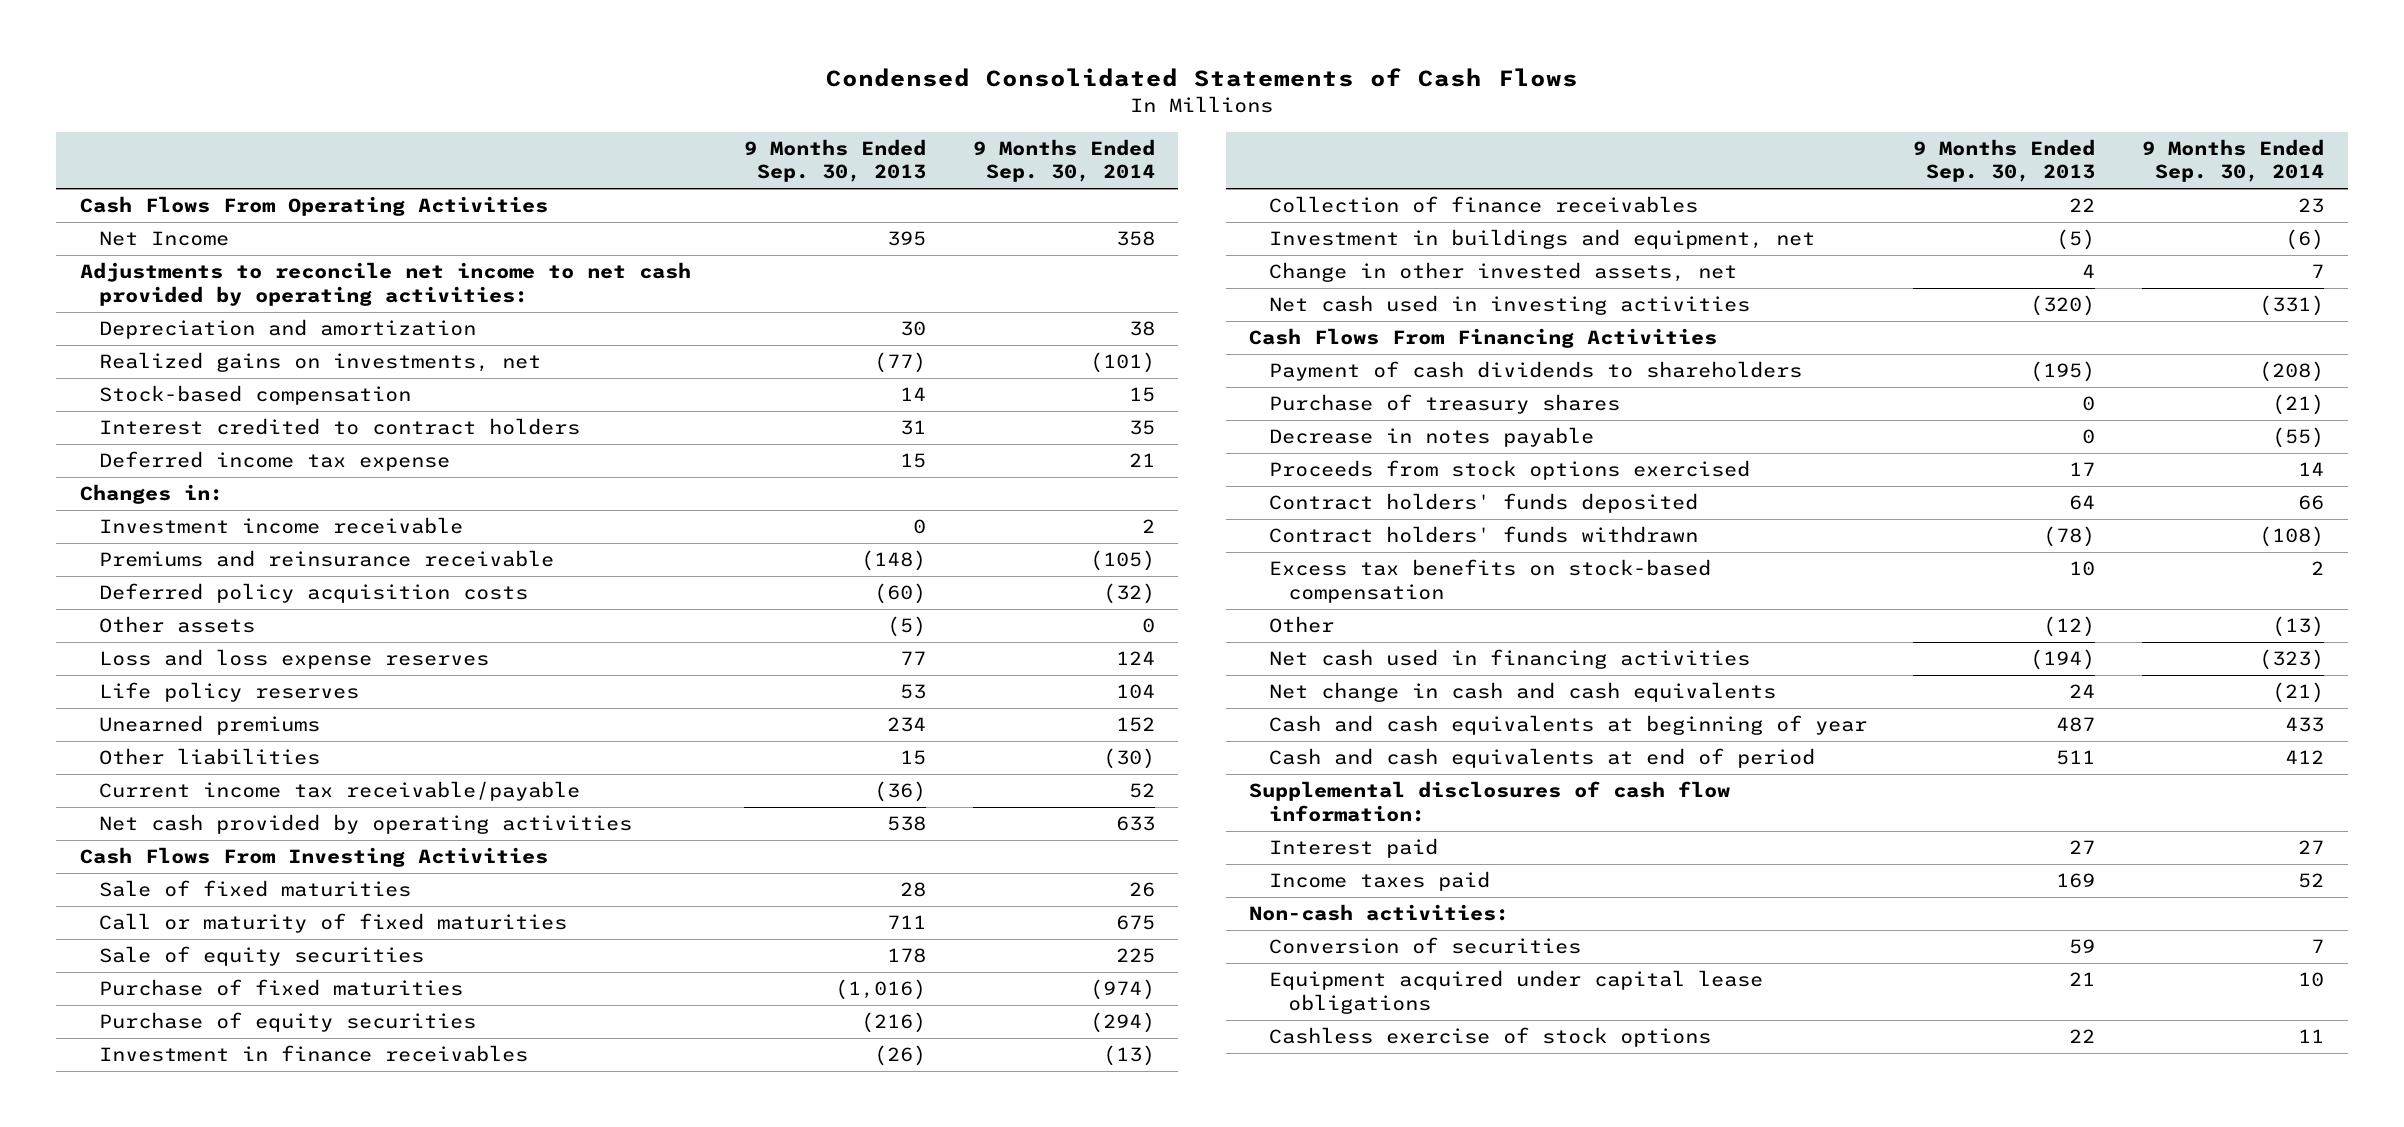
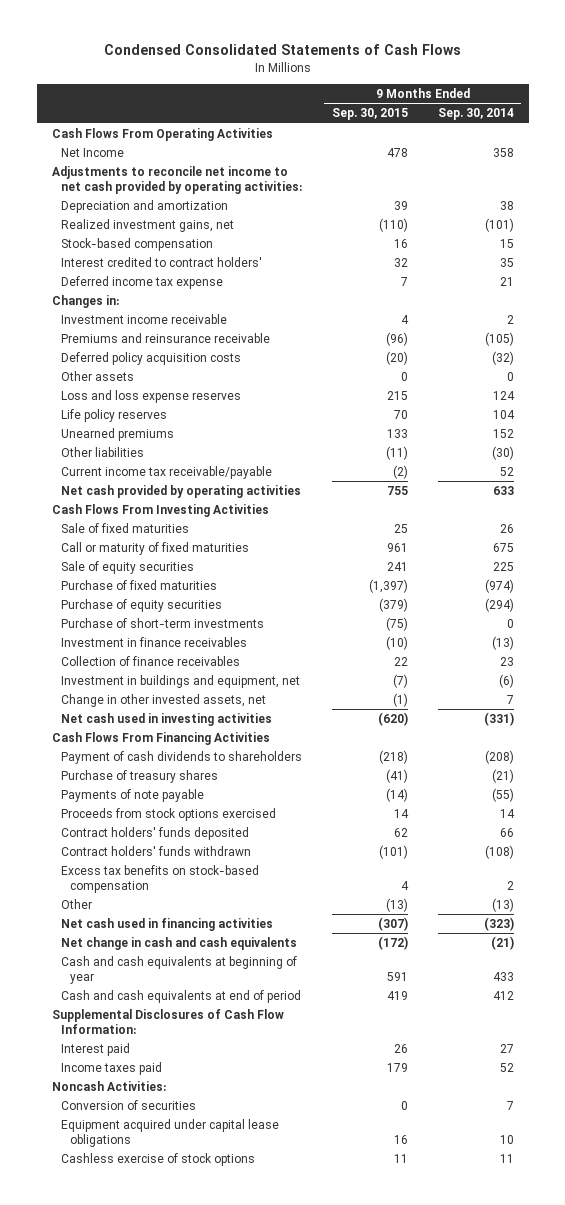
- | 9 Months Ended Sep. 30, 2013 | 9 Months Ended Sep. 30, 2014
+ | 9 Months Ended Sep. 30, 2015 | 9 Months Ended Sep. 30, 2014
- Realized gains on investments, net | (77) | (101)
+ Realized investment gains, net | (110) | (101)
- Interest credited to contract holders | 31 | 35
+ Interest credited to contract holders' | 32 | 35
+ Purchase of short-term investments | (75) | 0
- Decrease in notes payable | 0 | (55)
+ Payments of note payable | (14) | (55)
- Supplemental disclosures of cash flow information:
+ Supplemental Disclosures of Cash Flow Information:
- Non-cash activities:
+ Noncash Activities:

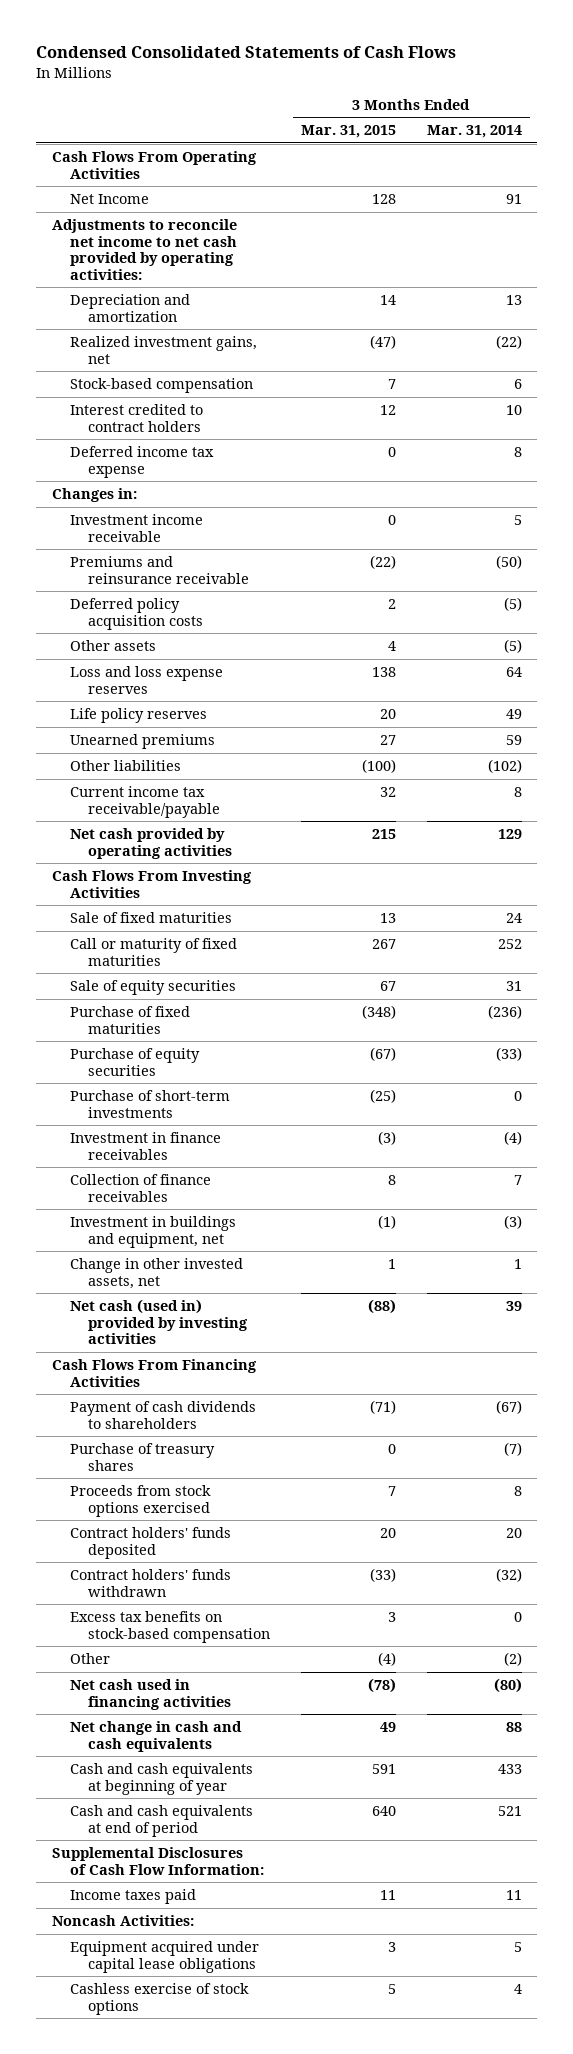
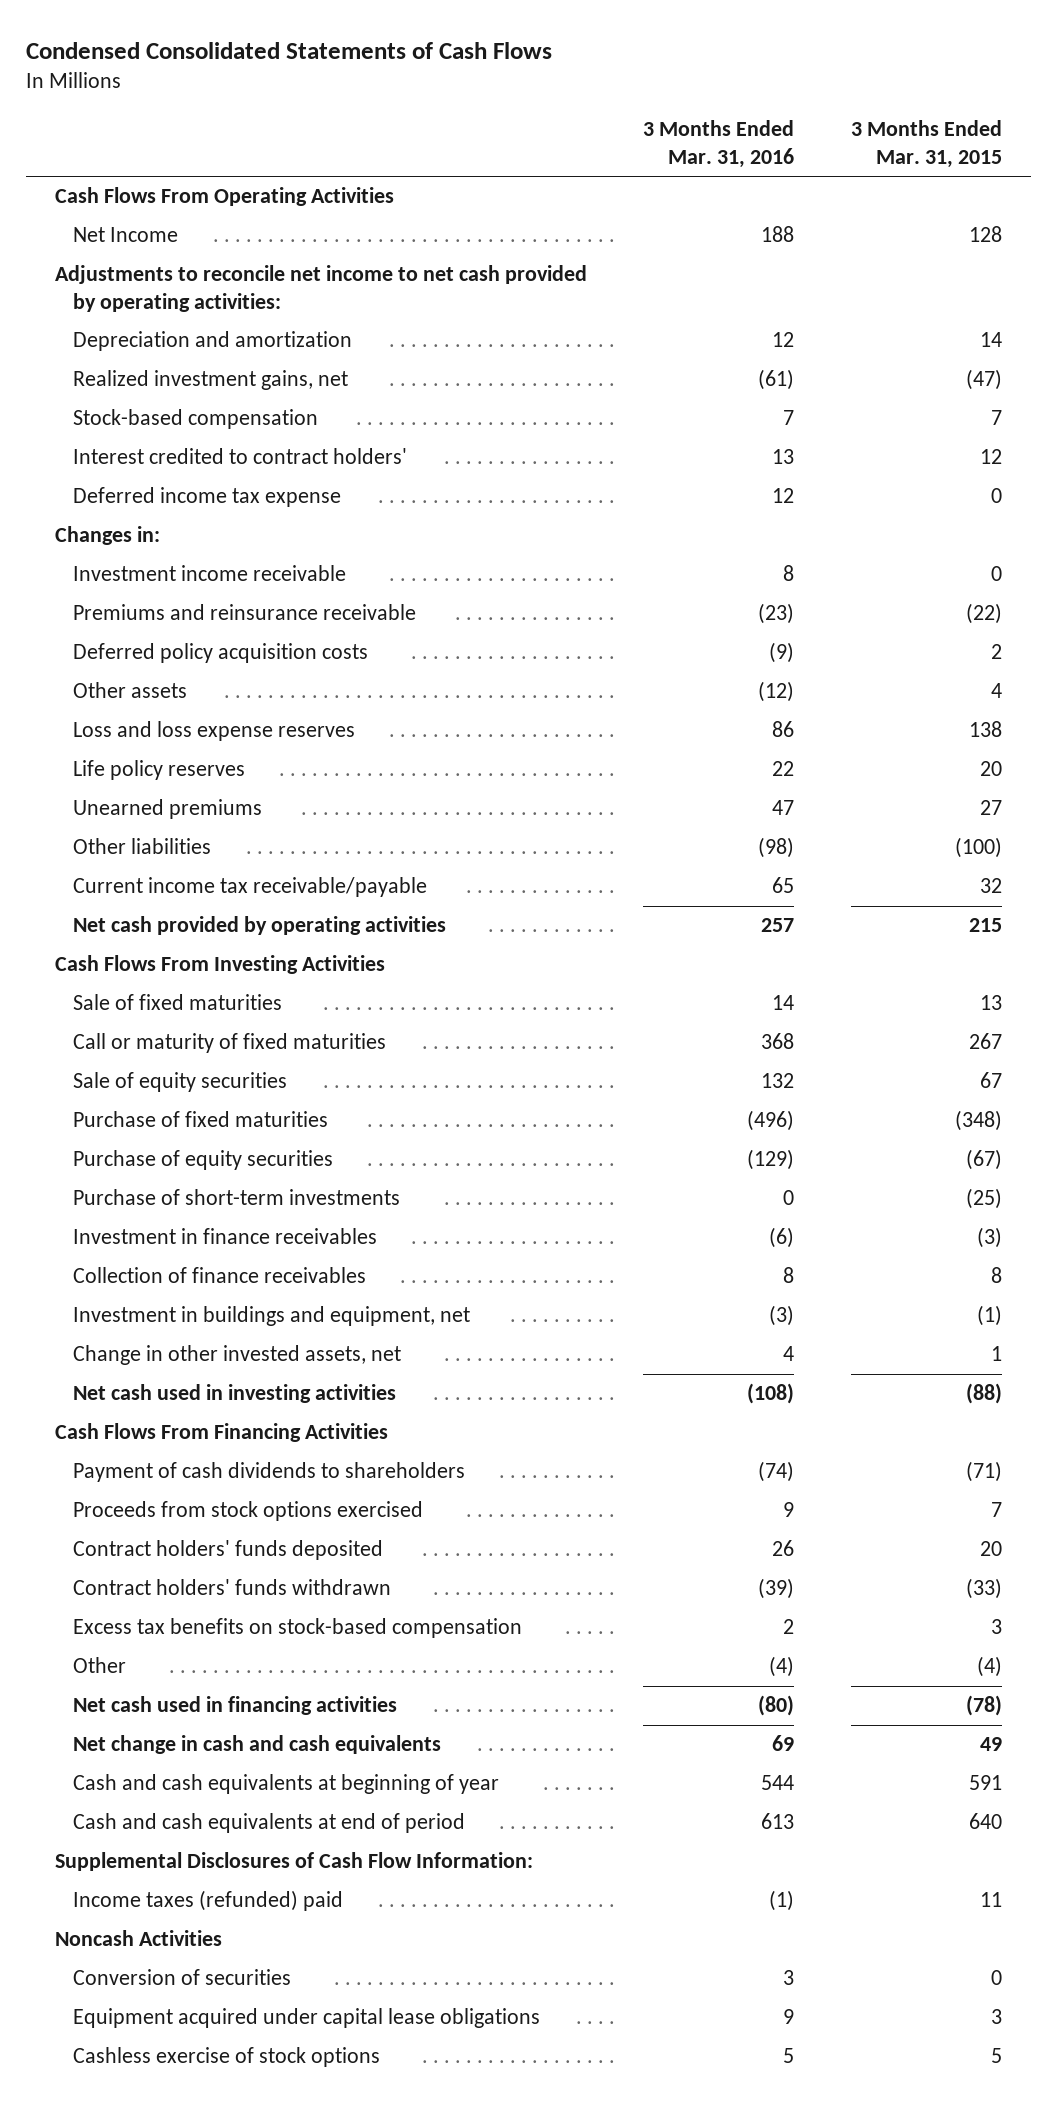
- | 3 Months Ended Mar. 31, 2015 | 3 Months Ended Mar. 31, 2014
+ | 3 Months Ended Mar. 31, 2016 | 3 Months Ended Mar. 31, 2015
- Interest credited to contract holders | 12 | 10
+ Interest credited to contract holders' | 13 | 12
- Net cash (used in) provided by investing activities | (88) | 39
+ Net cash used in investing activities | (108) | (88)
- Purchase of treasury shares | 0 | (7)
- Income taxes paid | 11 | 11
- Noncash Activities:
+ Income taxes (refunded) paid | (1) | 11
+ Noncash Activities
+ Conversion of securities | 3 | 0

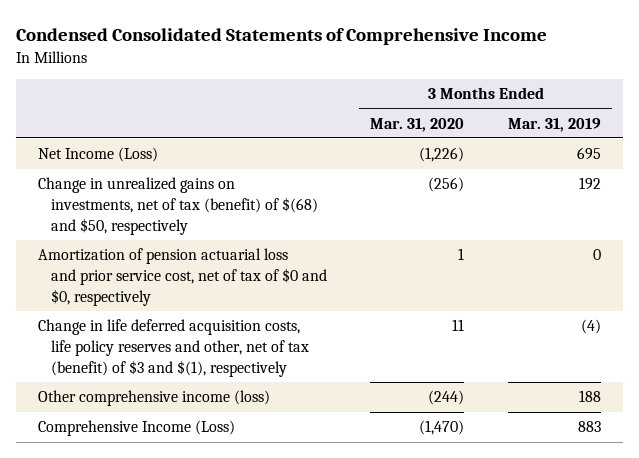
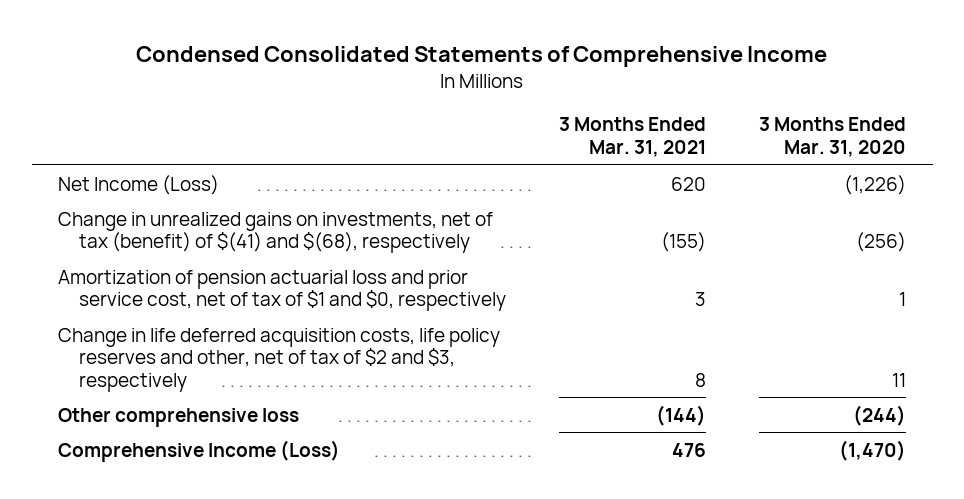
- | 3 Months Ended Mar. 31, 2020 | 3 Months Ended Mar. 31, 2019
+ | 3 Months Ended Mar. 31, 2021 | 3 Months Ended Mar. 31, 2020
- Change in unrealized gains on investments, net of tax (benefit) of $(68) and $50, respectively | (256) | 192
- Amortization of pension actuarial loss and prior service cost, net of tax of $0 and $0, respectively | 1 | 0
- Change in life deferred acquisition costs, life policy reserves and other, net of tax (benefit) of $3 and $(1), respectively | 11 | (4)
- Other comprehensive income (loss) | (244) | 188
+ Change in unrealized gains on investments, net of tax (benefit) of $(41) and $(68), respectively | (155) | (256)
+ Amortization of pension actuarial loss and prior service cost, net of tax of $1 and $0, respectively | 3 | 1
+ Change in life deferred acquisition costs, life policy reserves and other, net of tax of $2 and $3, respectively | 8 | 11
+ Other comprehensive loss | (144) | (244)

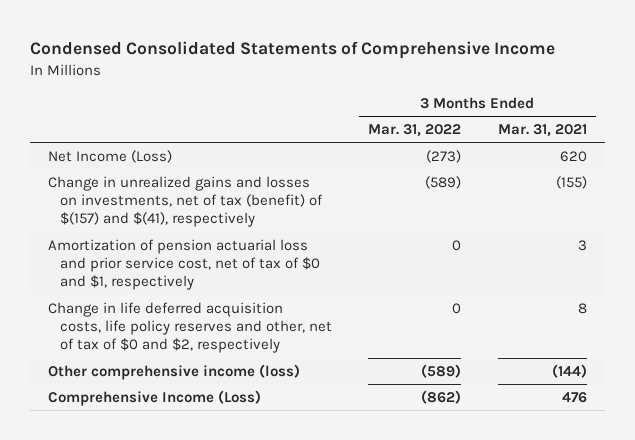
- | 3 Months Ended Mar. 31, 2021 | 3 Months Ended Mar. 31, 2020
+ | 3 Months Ended Mar. 31, 2022 | 3 Months Ended Mar. 31, 2021
- Change in unrealized gains on investments, net of tax (benefit) of $(41) and $(68), respectively | (155) | (256)
- Amortization of pension actuarial loss and prior service cost, net of tax of $1 and $0, respectively | 3 | 1
- Change in life deferred acquisition costs, life policy reserves and other, net of tax of $2 and $3, respectively | 8 | 11
- Other comprehensive loss | (144) | (244)
+ Change in unrealized gains and losses on investments, net of tax (benefit) of $(157) and $(41), respectively | (589) | (155)
+ Amortization of pension actuarial loss and prior service cost, net of tax of $0 and $1, respectively | 0 | 3
+ Change in life deferred acquisition costs, life policy reserves and other, net of tax of $0 and $2, respectively | 0 | 8
+ Other comprehensive income (loss) | (589) | (144)

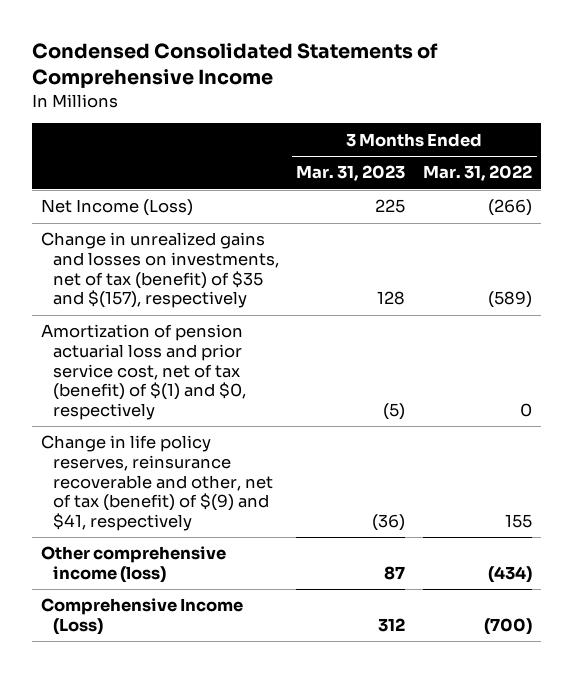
- | 3 Months Ended Mar. 31, 2022 | 3 Months Ended Mar. 31, 2021
+ | 3 Months Ended Mar. 31, 2023 | 3 Months Ended Mar. 31, 2022
- Net Income (Loss) | (273) | 620
- Change in unrealized gains and losses on investments, net of tax (benefit) of $(157) and $(41), respectively | (589) | (155)
- Amortization of pension actuarial loss and prior service cost, net of tax of $0 and $1, respectively | 0 | 3
- Change in life deferred acquisition costs, life policy reserves and other, net of tax of $0 and $2, respectively | 0 | 8
- Other comprehensive income (loss) | (589) | (144)
- Comprehensive Income (Loss) | (862) | 476
+ Net Income (Loss) | 225 | (266)
+ Change in unrealized gains and losses on investments, net of tax (benefit) of $35 and $(157), respectively | 128 | (589)
+ Amortization of pension actuarial loss and prior service cost, net of tax (benefit) of $(1) and $0, respectively | (5) | 0
+ Change in life policy reserves, reinsurance recoverable and other, net of tax (benefit) of $(9) and $41, respectively | (36) | 155
+ Other comprehensive income (loss) | 87 | (434)
+ Comprehensive Income (Loss) | 312 | (700)

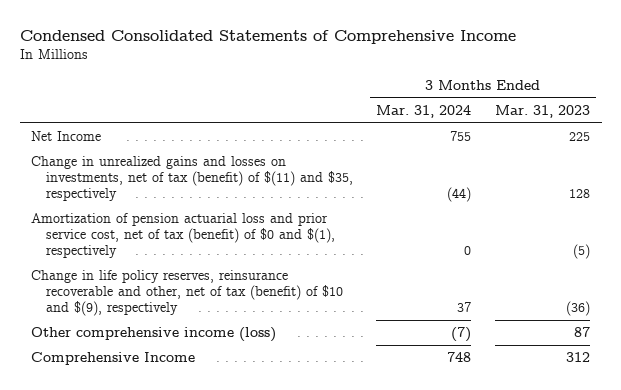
- | 3 Months Ended Mar. 31, 2023 | 3 Months Ended Mar. 31, 2022
+ | 3 Months Ended Mar. 31, 2024 | 3 Months Ended Mar. 31, 2023
- Net Income (Loss) | 225 | (266)
- Change in unrealized gains and losses on investments, net of tax (benefit) of $35 and $(157), respectively | 128 | (589)
- Amortization of pension actuarial loss and prior service cost, net of tax (benefit) of $(1) and $0, respectively | (5) | 0
- Change in life policy reserves, reinsurance recoverable and other, net of tax (benefit) of $(9) and $41, respectively | (36) | 155
+ Net Income | 755 | 225
+ Change in unrealized gains and losses on investments, net of tax (benefit) of $(11) and $35, respectively | (44) | 128
+ Amortization of pension actuarial loss and prior service cost, net of tax (benefit) of $0 and $(1), respectively | 0 | (5)
+ Change in life policy reserves, reinsurance recoverable and other, net of tax (benefit) of $10 and $(9), respectively | 37 | (36)
- Comprehensive Income (Loss) | 312 | (700)
+ Comprehensive Income | 748 | 312

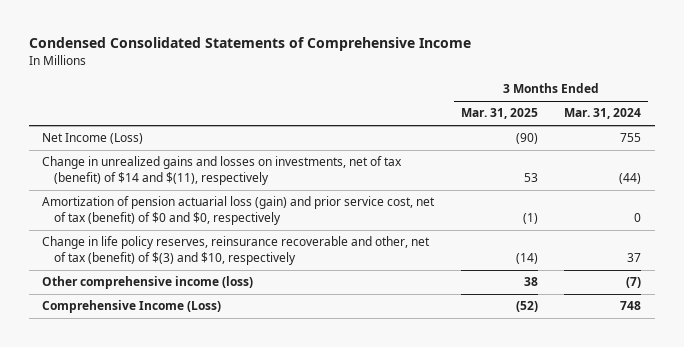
- | 3 Months Ended Mar. 31, 2024 | 3 Months Ended Mar. 31, 2023
+ | 3 Months Ended Mar. 31, 2025 | 3 Months Ended Mar. 31, 2024
- Net Income | 755 | 225
- Change in unrealized gains and losses on investments, net of tax (benefit) of $(11) and $35, respectively | (44) | 128
- Amortization of pension actuarial loss and prior service cost, net of tax (benefit) of $0 and $(1), respectively | 0 | (5)
- Change in life policy reserves, reinsurance recoverable and other, net of tax (benefit) of $10 and $(9), respectively | 37 | (36)
+ Net Income (Loss) | (90) | 755
+ Change in unrealized gains and losses on investments, net of tax (benefit) of $14 and $(11), respectively | 53 | (44)
+ Amortization of pension actuarial loss (gain) and prior service cost, net of tax (benefit) of $0 and $0, respectively | (1) | 0
+ Change in life policy reserves, reinsurance recoverable and other, net of tax (benefit) of $(3) and $10, respectively | (14) | 37
- Comprehensive Income | 748 | 312
+ Comprehensive Income (Loss) | (52) | 748

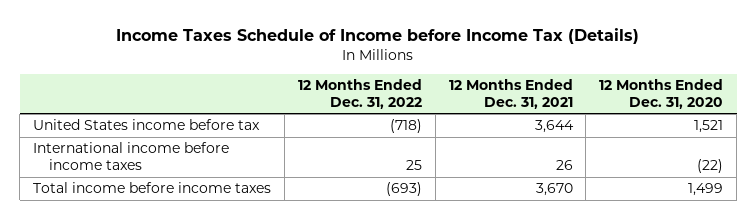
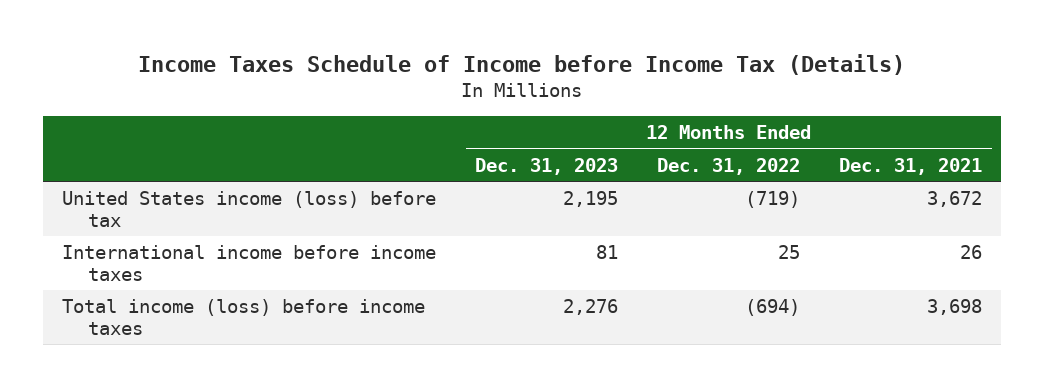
- | 12 Months Ended Dec. 31, 2022 | 12 Months Ended Dec. 31, 2021 | 12 Months Ended Dec. 31, 2020
+ | 12 Months Ended Dec. 31, 2023 | 12 Months Ended Dec. 31, 2022 | 12 Months Ended Dec. 31, 2021
- United States income before tax | (718) | 3,644 | 1,521
+ United States income (loss) before tax | 2,195 | (719) | 3,672
- Total income before income taxes | (693) | 3,670 | 1,499
+ Total income (loss) before income taxes | 2,276 | (694) | 3,698

